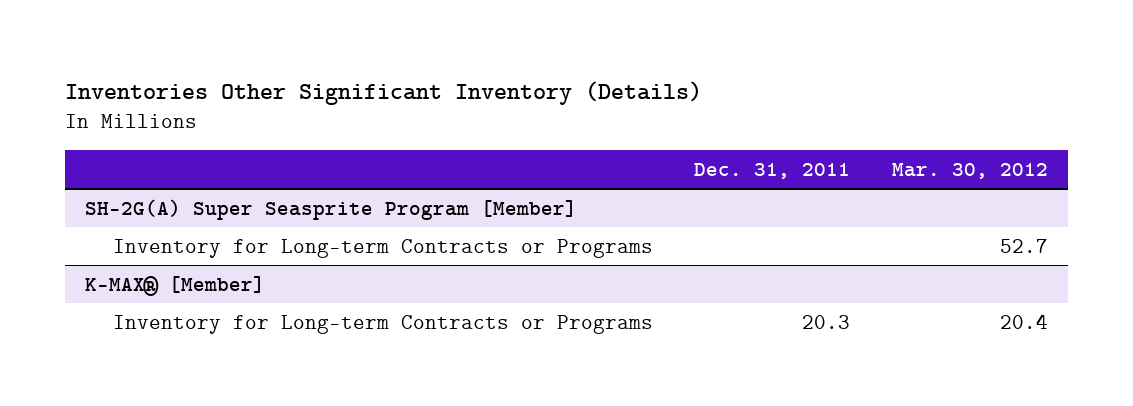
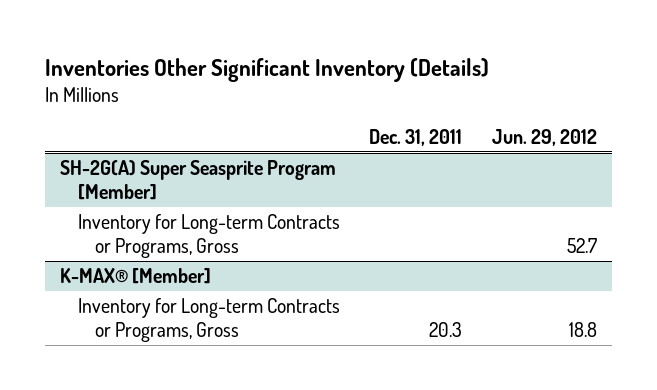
- | Dec. 31, 2011 | Mar. 30, 2012
+ | Dec. 31, 2011 | Jun. 29, 2012
@ SH-2G(A) Super Seasprite Program [Member]
- Inventory for Long-term Contracts or Programs | | 52.7
+ Inventory for Long-term Contracts or Programs, Gross | | 52.7
@ K-MAX® [Member]
- Inventory for Long-term Contracts or Programs | 20.3 | 20.4
+ Inventory for Long-term Contracts or Programs, Gross | 20.3 | 18.8

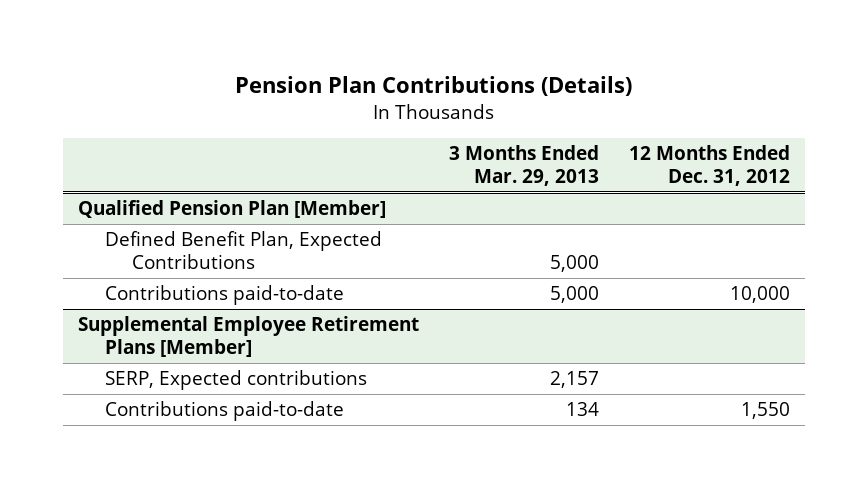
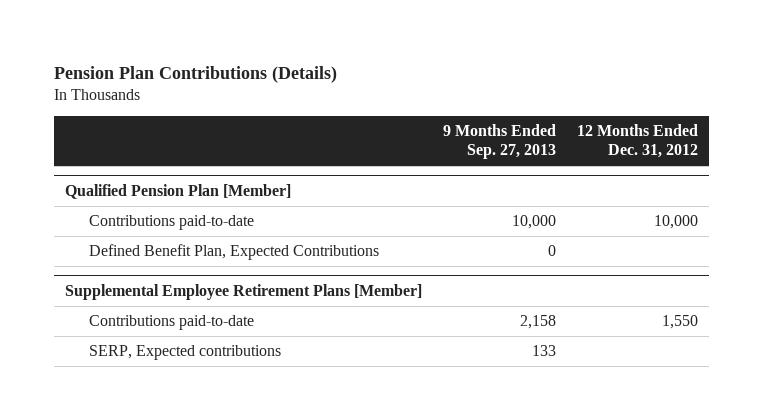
- | 3 Months Ended Mar. 29, 2013 | 12 Months Ended Dec. 31, 2012
+ | 9 Months Ended Sep. 27, 2013 | 12 Months Ended Dec. 31, 2012
@ Qualified Pension Plan [Member]
moved down: Defined Benefit Plan, Expected Contributions | 0 |
@ Supplemental Employee Retirement Plans [Member]
moved down: SERP, Expected contributions | 133 |

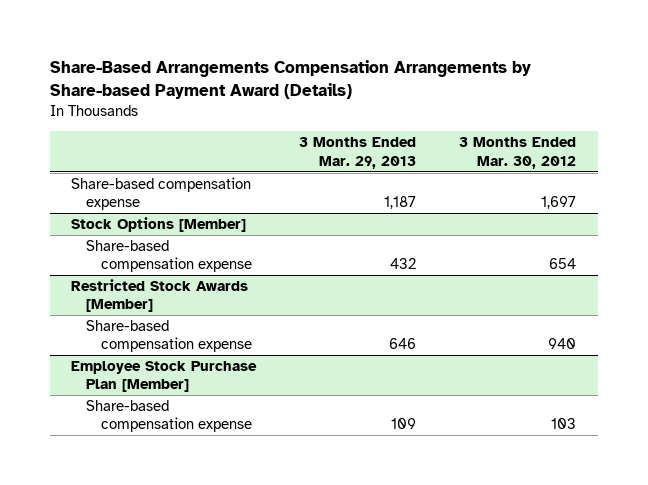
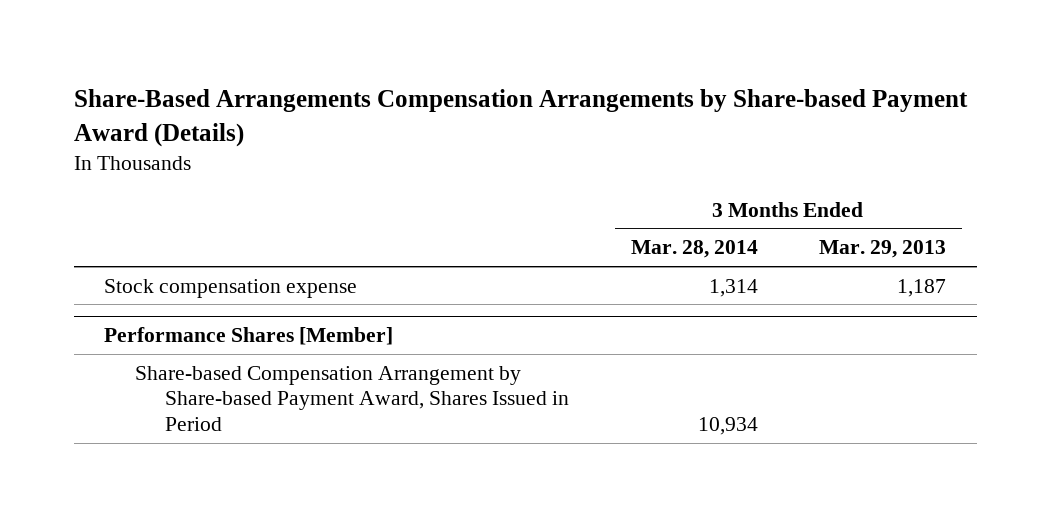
- | 3 Months Ended Mar. 29, 2013 | 3 Months Ended Mar. 30, 2012
+ | 3 Months Ended Mar. 28, 2014 | 3 Months Ended Mar. 29, 2013
- Share-based compensation expense | 1,187 | 1,697
- Stock Options [Member]
- Share-based compensation expense | 432 | 654
- Restricted Stock Awards [Member]
- Share-based compensation expense | 646 | 940
- Employee Stock Purchase Plan [Member]
- Share-based compensation expense | 109 | 103
+ Stock compensation expense | 1,314 | 1,187
+ Performance Shares [Member]
+ Share-based Compensation Arrangement by Share-based Payment Award, Shares Issued in Period | 10,934 |

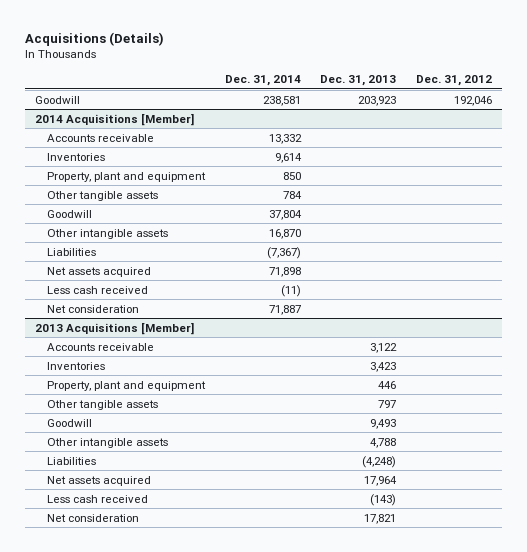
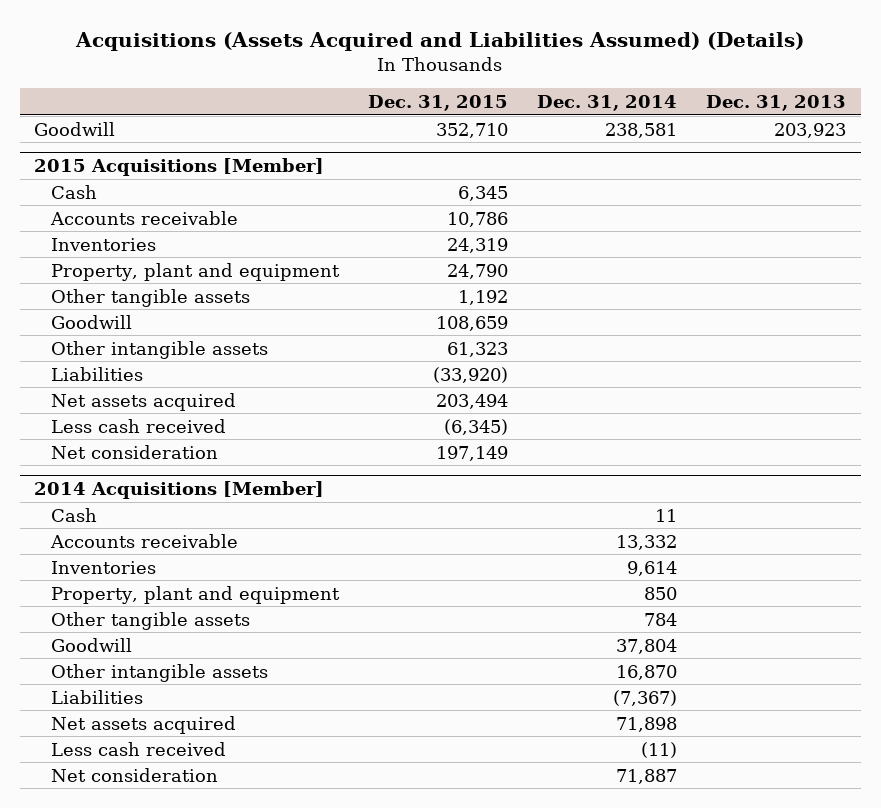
- Acquisitions (Details)
+ Acquisitions (Assets Acquired and Liabilities Assumed) (Details)
- | Dec. 31, 2014 | Dec. 31, 2013 | Dec. 31, 2012
+ | Dec. 31, 2015 | Dec. 31, 2014 | Dec. 31, 2013
+ 2015 Acquisitions [Member]
+ Cash | 6,345 | |
+ Accounts receivable | 10,786 | |
+ Inventories | 24,319 | |
+ Property, plant and equipment | 24,790 | |
+ Other tangible assets | 1,192 | |
+ Goodwill | 108,659 | |
+ Other intangible assets | 61,323 | |
+ Liabilities | (33,920) | |
+ Net assets acquired | 203,494 | |
+ Less cash received | (6,345) | |
+ Net consideration | 197,149 | |
@ 2014 Acquisitions [Member]
+ Cash | | 11 |
- 2013 Acquisitions [Member]
- Accounts receivable | | 3,122 |
- Inventories | | 3,423 |
- Property, plant and equipment | | 446 |
- Other tangible assets | | 797 |
- Goodwill | | 9,493 |
- Other intangible assets | | 4,788 |
- Liabilities | | (4,248) |
- Net assets acquired | | 17,964 |
- Less cash received | | (143) |
- Net consideration | | 17,821 |

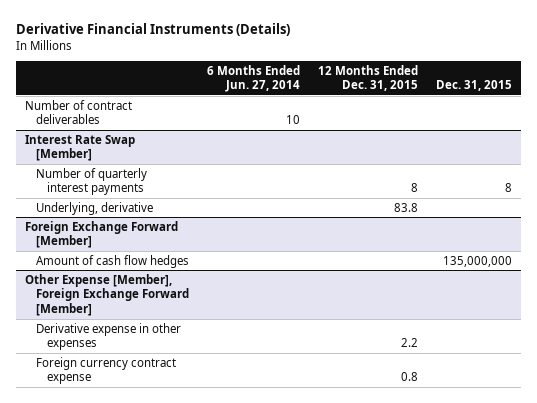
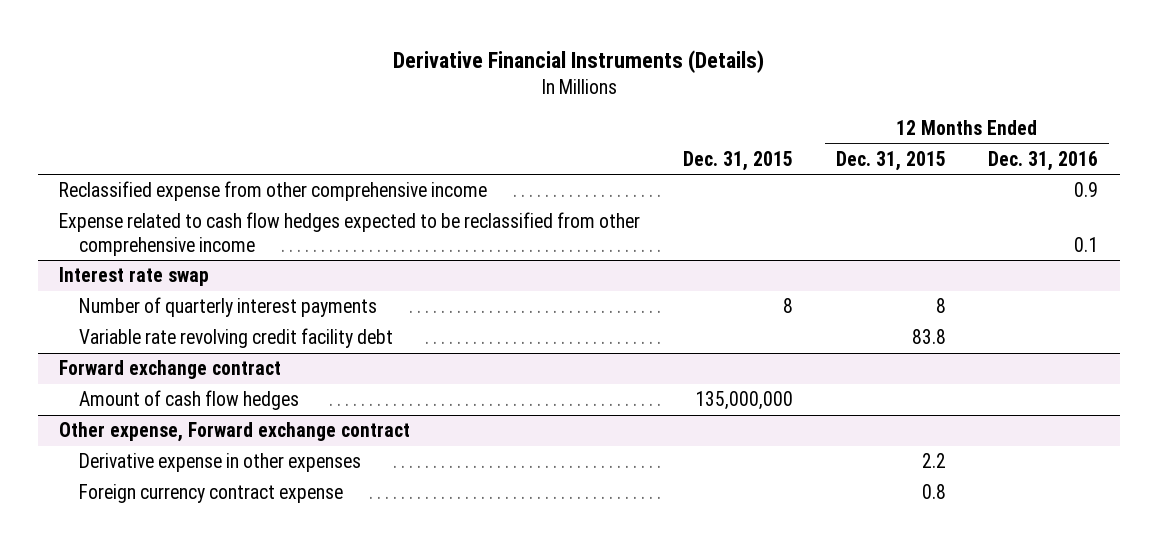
- | 6 Months Ended Jun. 27, 2014 | 12 Months Ended Dec. 31, 2015 | Dec. 31, 2015
+ | Dec. 31, 2015 | 12 Months Ended Dec. 31, 2015 | 12 Months Ended Dec. 31, 2016
- Number of contract deliverables | 10 | |
- Interest Rate Swap [Member]
+ Reclassified expense from other comprehensive income | | | 0.9
+ Expense related to cash flow hedges expected to be reclassified from other comprehensive income | | | 0.1
+ Interest rate swap
- Underlying, derivative | | 83.8 |
- Foreign Exchange Forward [Member]
+ Variable rate revolving credit facility debt | | 83.8 |
+ Forward exchange contract
- Other Expense [Member], Foreign Exchange Forward [Member]
+ Other expense, Forward exchange contract

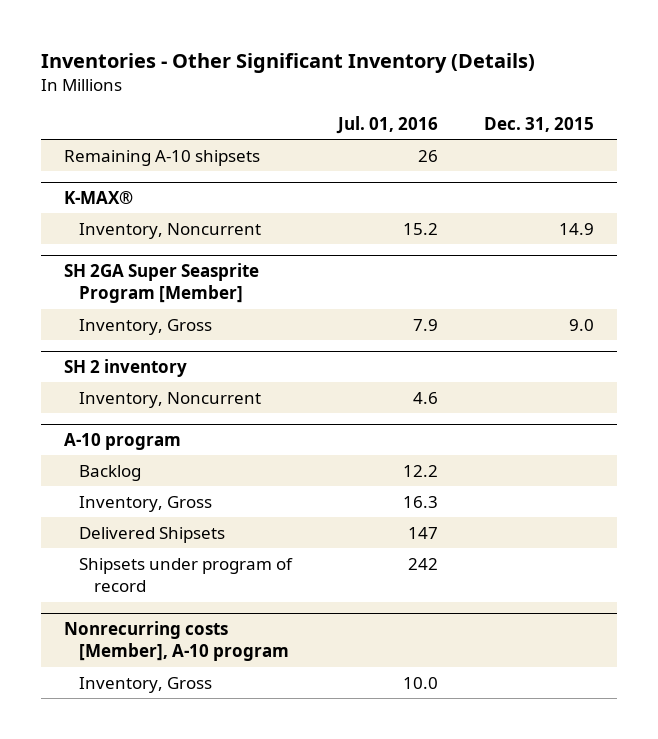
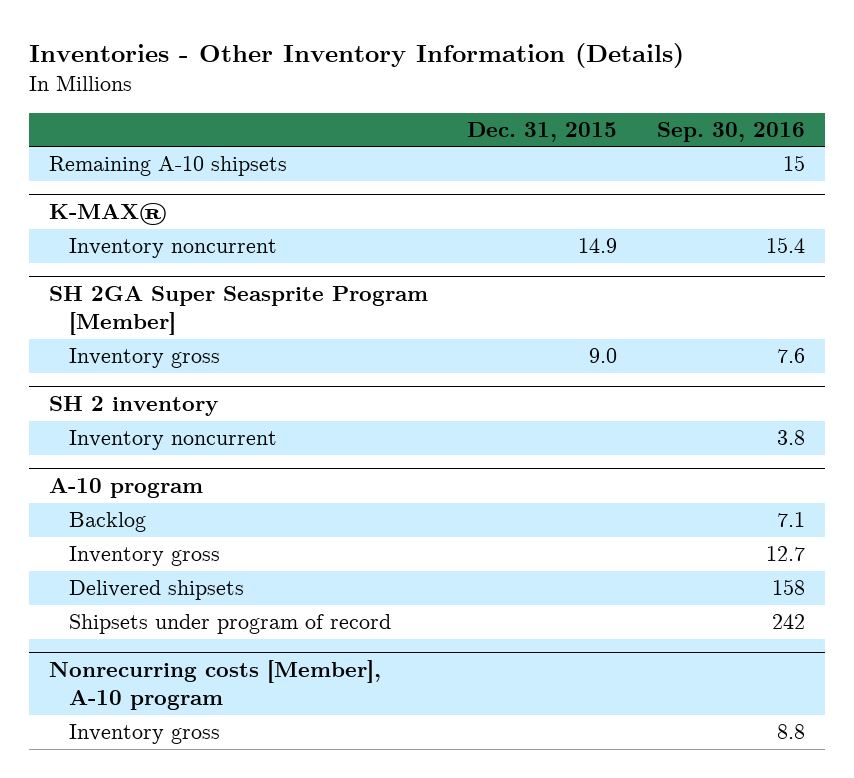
- Inventories - Other Significant Inventory (Details)
+ Inventories - Other Inventory Information (Details)
- | Jul. 01, 2016 | Dec. 31, 2015
+ | Dec. 31, 2015 | Sep. 30, 2016
@ K-MAX®
- Inventory, Noncurrent | 15.2 | 14.9
+ Inventory noncurrent | 14.9 | 15.4
@ SH 2GA Super Seasprite Program [Member]
- Inventory, Gross | 7.9 | 9.0
+ Inventory gross | 9.0 | 7.6
@ SH 2 inventory
- Inventory, Noncurrent | 4.6 |
+ Inventory noncurrent | | 3.8
@ A-10 program
- Inventory, Gross | 16.3 |
- Delivered Shipsets | 147 |
+ Inventory gross | | 12.7
+ Delivered shipsets | | 158
@ Nonrecurring costs [Member], A-10 program
- Inventory, Gross | 10.0 |
+ Inventory gross | | 8.8

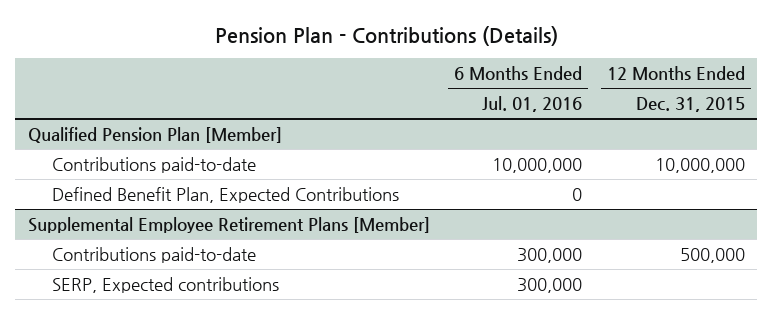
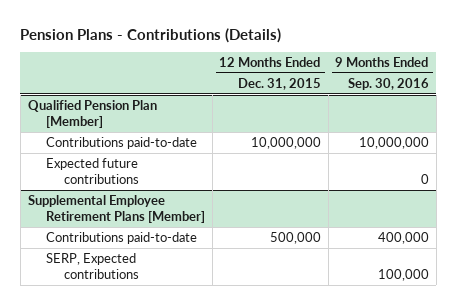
- Pension Plan - Contributions (Details)
+ Pension Plans - Contributions (Details)
- | 6 Months Ended Jul. 01, 2016 | 12 Months Ended Dec. 31, 2015
+ | 12 Months Ended Dec. 31, 2015 | 9 Months Ended Sep. 30, 2016
@ Qualified Pension Plan [Member]
- Defined Benefit Plan, Expected Contributions | 0 |
+ Expected future contributions | | 0

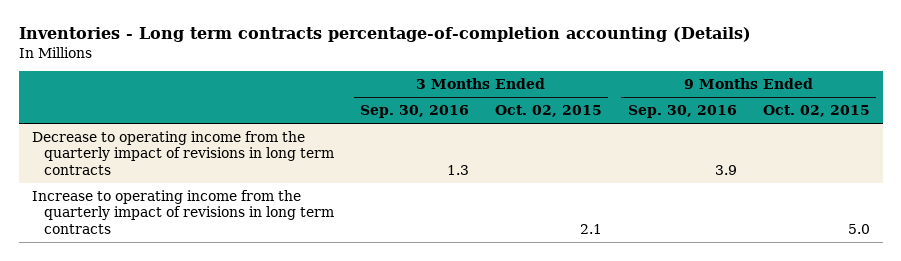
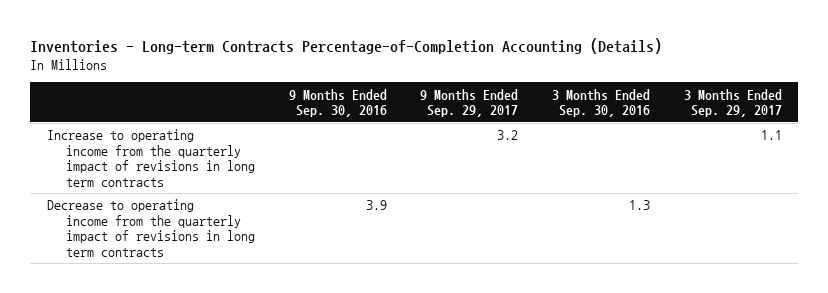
- Inventories - Long term contracts percentage-of-completion accounting (Details)
+ Inventories - Long-term Contracts Percentage-of-Completion Accounting (Details)
- | 3 Months Ended Sep. 30, 2016 | 3 Months Ended Oct. 02, 2015 | 9 Months Ended Sep. 30, 2016 | 9 Months Ended Oct. 02, 2015
+ | 9 Months Ended Sep. 30, 2016 | 9 Months Ended Sep. 29, 2017 | 3 Months Ended Sep. 30, 2016 | 3 Months Ended Sep. 29, 2017
moved down: Decrease to operating income from the quarterly impact of revisions in long term contracts | 3.9 | | 1.3 |

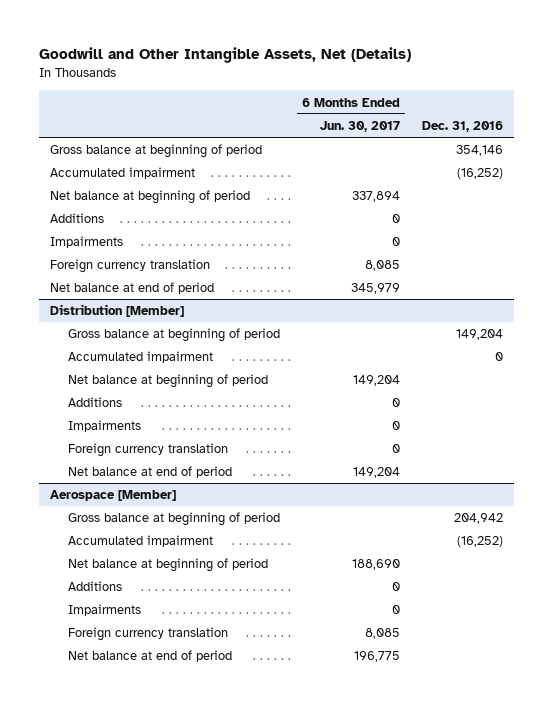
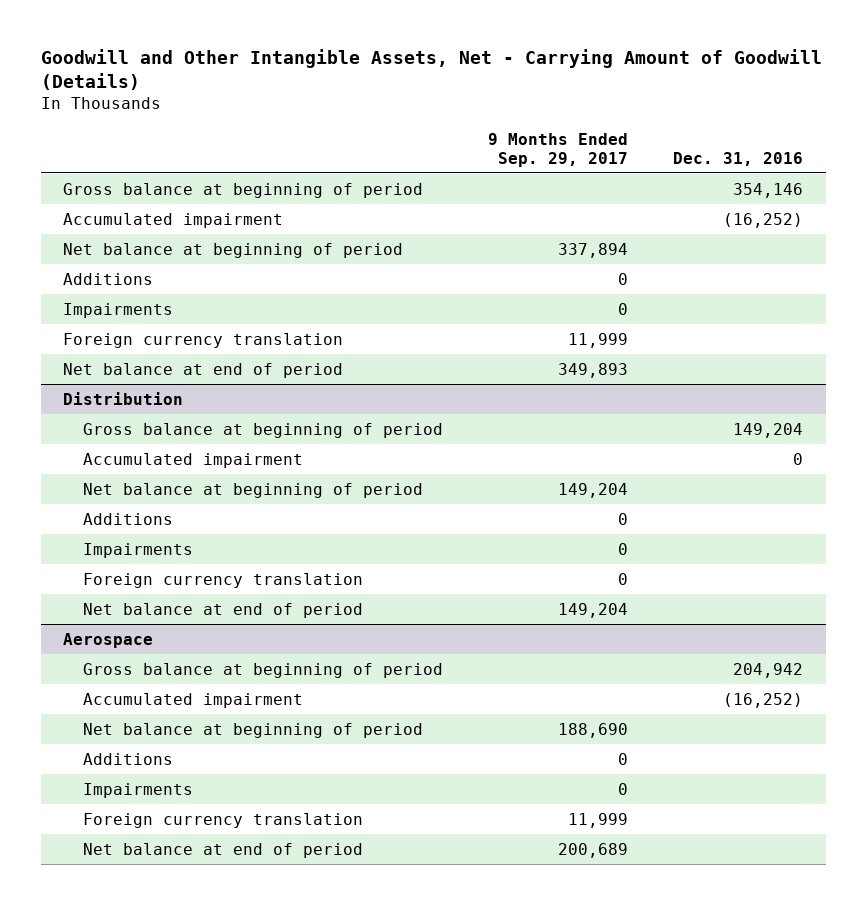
- Goodwill and Other Intangible Assets, Net (Details)
+ Goodwill and Other Intangible Assets, Net - Carrying Amount of Goodwill (Details)
- | 6 Months Ended Jun. 30, 2017 | Dec. 31, 2016
+ | 9 Months Ended Sep. 29, 2017 | Dec. 31, 2016
- Distribution [Member]
+ Distribution
- Aerospace [Member]
+ Aerospace

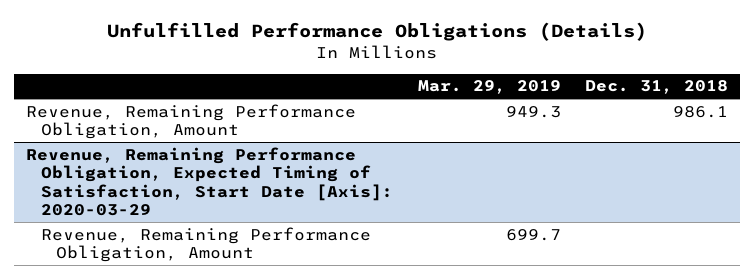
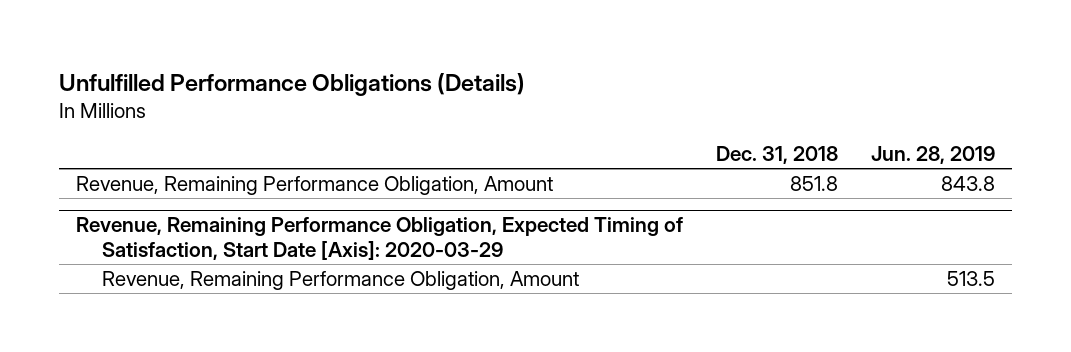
- | Mar. 29, 2019 | Dec. 31, 2018
+ | Dec. 31, 2018 | Jun. 28, 2019
- Revenue, Remaining Performance Obligation, Amount | 949.3 | 986.1
+ Revenue, Remaining Performance Obligation, Amount | 851.8 | 843.8

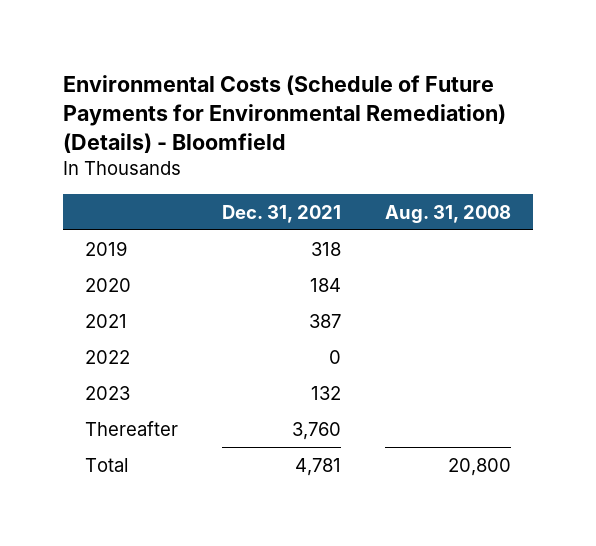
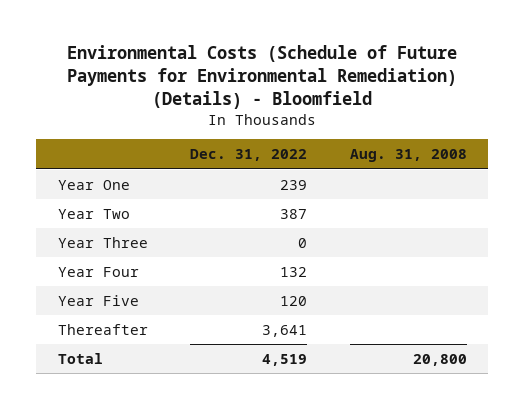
- | Dec. 31, 2021 | Aug. 31, 2008
+ | Dec. 31, 2022 | Aug. 31, 2008
- 2019 | 318 |
- 2020 | 184 |
- 2021 | 387 |
- 2022 | 0 |
- 2023 | 132 |
+ Year One | 239 |
+ Year Two | 387 |
+ Year Three | 0 |
+ Year Four | 132 |
+ Year Five | 120 |

